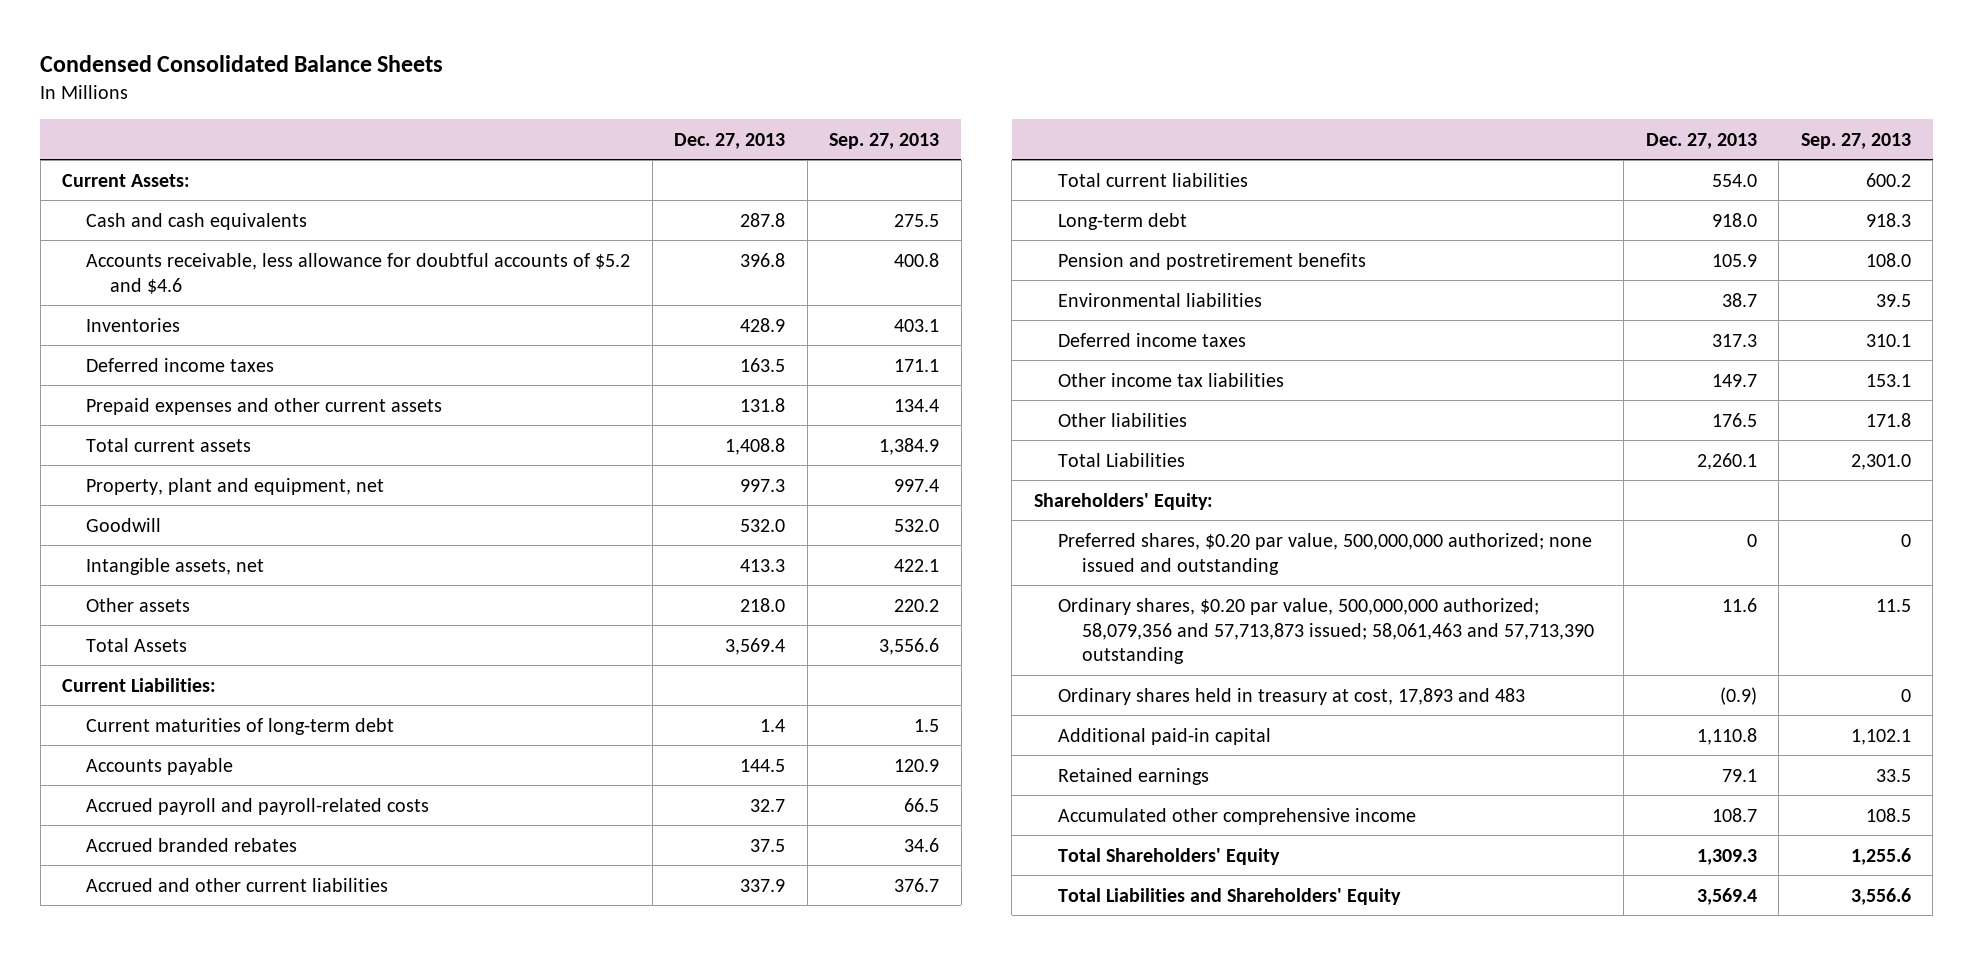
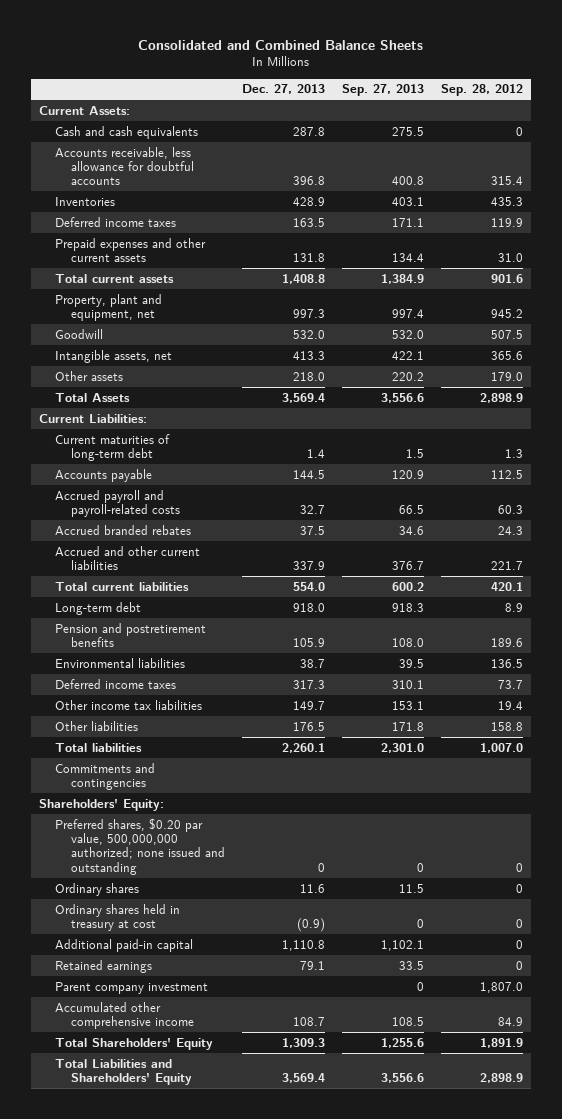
- Condensed Consolidated Balance Sheets
+ Consolidated and Combined Balance Sheets
- | Dec. 27, 2013 | Sep. 27, 2013
+ | Dec. 27, 2013 | Sep. 27, 2013 | Sep. 28, 2012
- Accounts receivable, less allowance for doubtful accounts of $5.2 and $4.6 | 396.8 | 400.8
+ Accounts receivable, less allowance for doubtful accounts | 396.8 | 400.8 | 315.4
- Total Liabilities | 2,260.1 | 2,301.0
+ Total liabilities | 2,260.1 | 2,301.0 | 1,007.0
+ Commitments and contingencies
- Ordinary shares, $0.20 par value, 500,000,000 authorized; 58,079,356 and 57,713,873 issued; 58,061,463 and 57,713,390 outstanding | 11.6 | 11.5
- Ordinary shares held in treasury at cost, 17,893 and 483 | (0.9) | 0
+ Ordinary shares | 11.6 | 11.5 | 0
+ Ordinary shares held in treasury at cost | (0.9) | 0 | 0
+ Parent company investment | | 0 | 1,807.0

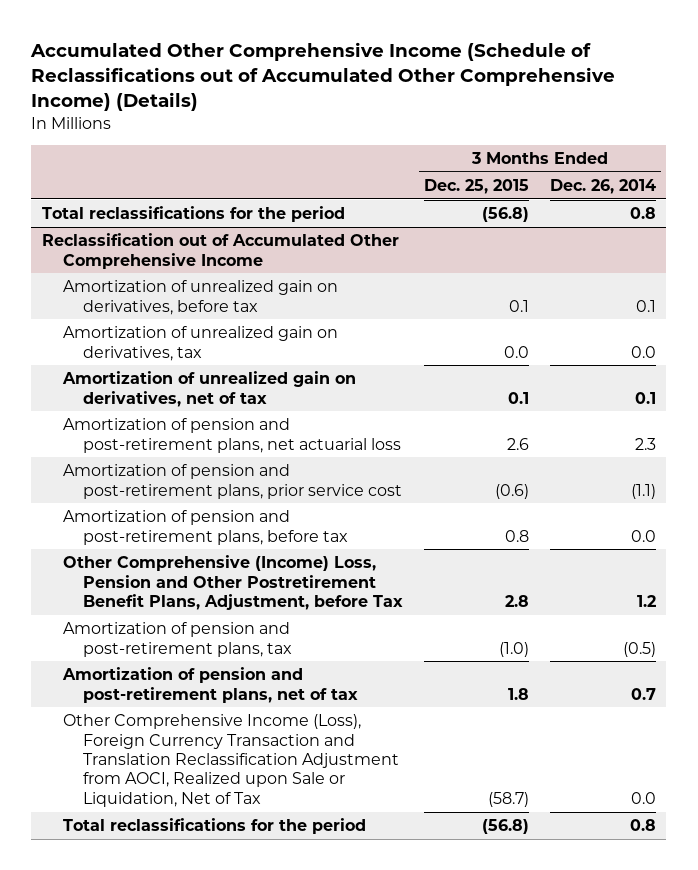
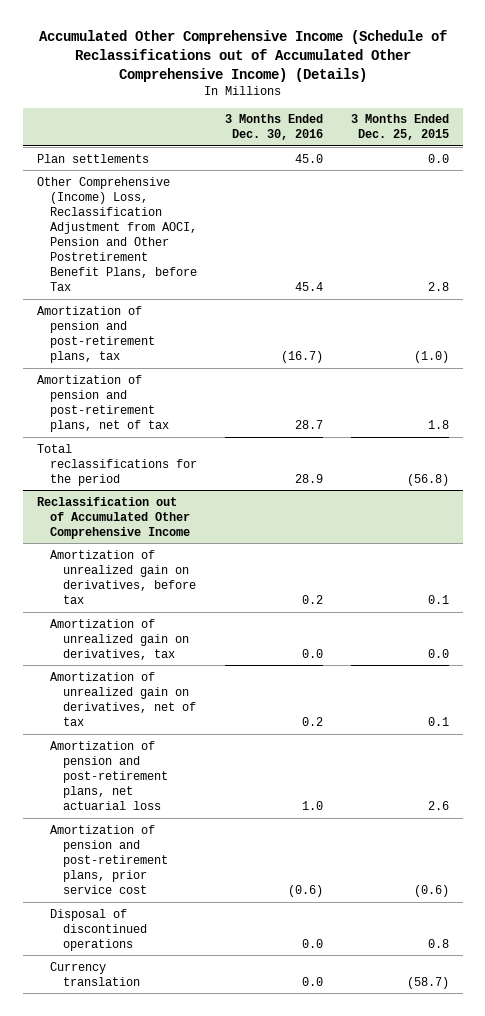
- | 3 Months Ended Dec. 25, 2015 | 3 Months Ended Dec. 26, 2014
+ | 3 Months Ended Dec. 30, 2016 | 3 Months Ended Dec. 25, 2015
+ Plan settlements | 45.0 | 0.0
+ Other Comprehensive (Income) Loss, Reclassification Adjustment from AOCI, Pension and Other Postretirement Benefit Plans, before Tax | 45.4 | 2.8
+ Amortization of pension and post-retirement plans, tax | (16.7) | (1.0)
+ Amortization of pension and post-retirement plans, net of tax | 28.7 | 1.8
@ Reclassification out of Accumulated Other Comprehensive Income
- Amortization of pension and post-retirement plans, before tax | 0.8 | 0.0
- Other Comprehensive (Income) Loss, Pension and Other Postretirement Benefit Plans, Adjustment, before Tax | 2.8 | 1.2
- Amortization of pension and post-retirement plans, tax | (1.0) | (0.5)
- Amortization of pension and post-retirement plans, net of tax | 1.8 | 0.7
- Other Comprehensive Income (Loss), Foreign Currency Transaction and Translation Reclassification Adjustment from AOCI, Realized upon Sale or Liquidation, Net of Tax | (58.7) | 0.0
- Total reclassifications for the period | (56.8) | 0.8
+ Disposal of discontinued operations | 0.0 | 0.8
+ Currency translation | 0.0 | (58.7)

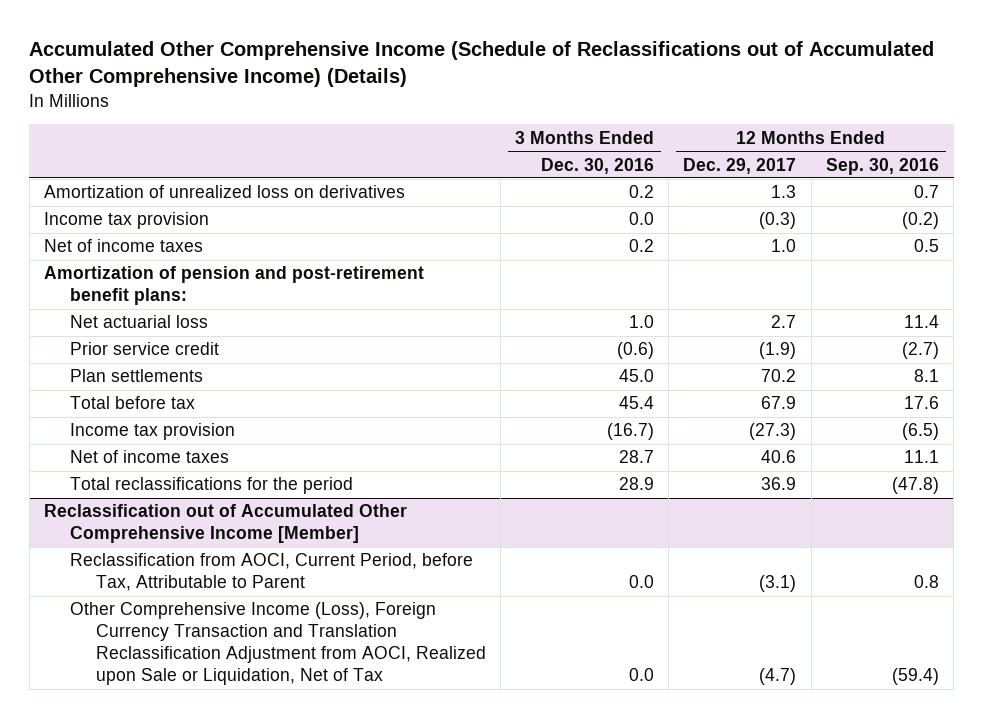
- | 3 Months Ended Dec. 30, 2016 | 3 Months Ended Dec. 25, 2015
+ | 3 Months Ended Dec. 30, 2016 | 12 Months Ended Dec. 29, 2017 | 12 Months Ended Sep. 30, 2016
+ Amortization of unrealized loss on derivatives | 0.2 | 1.3 | 0.7
+ Income tax provision | 0.0 | (0.3) | (0.2)
+ Net of income taxes | 0.2 | 1.0 | 0.5
+ Amortization of pension and post-retirement benefit plans:
+ Net actuarial loss | 1.0 | 2.7 | 11.4
+ Prior service credit | (0.6) | (1.9) | (2.7)
- Other Comprehensive (Income) Loss, Reclassification Adjustment from AOCI, Pension and Other Postretirement Benefit Plans, before Tax | 45.4 | 2.8
- Amortization of pension and post-retirement plans, tax | (16.7) | (1.0)
- Amortization of pension and post-retirement plans, net of tax | 28.7 | 1.8
+ Total before tax | 45.4 | 67.9 | 17.6
+ Income tax provision | (16.7) | (27.3) | (6.5)
+ Net of income taxes | 28.7 | 40.6 | 11.1
- Reclassification out of Accumulated Other Comprehensive Income
- Amortization of unrealized gain on derivatives, before tax | 0.2 | 0.1
- Amortization of unrealized gain on derivatives, tax | 0.0 | 0.0
- Amortization of unrealized gain on derivatives, net of tax | 0.2 | 0.1
- Amortization of pension and post-retirement plans, net actuarial loss | 1.0 | 2.6
- Amortization of pension and post-retirement plans, prior service cost | (0.6) | (0.6)
- Disposal of discontinued operations | 0.0 | 0.8
- Currency translation | 0.0 | (58.7)
+ Reclassification out of Accumulated Other Comprehensive Income [Member]
+ Reclassification from AOCI, Current Period, before Tax, Attributable to Parent | 0.0 | (3.1) | 0.8
+ Other Comprehensive Income (Loss), Foreign Currency Transaction and Translation Reclassification Adjustment from AOCI, Realized upon Sale or Liquidation, Net of Tax | 0.0 | (4.7) | (59.4)

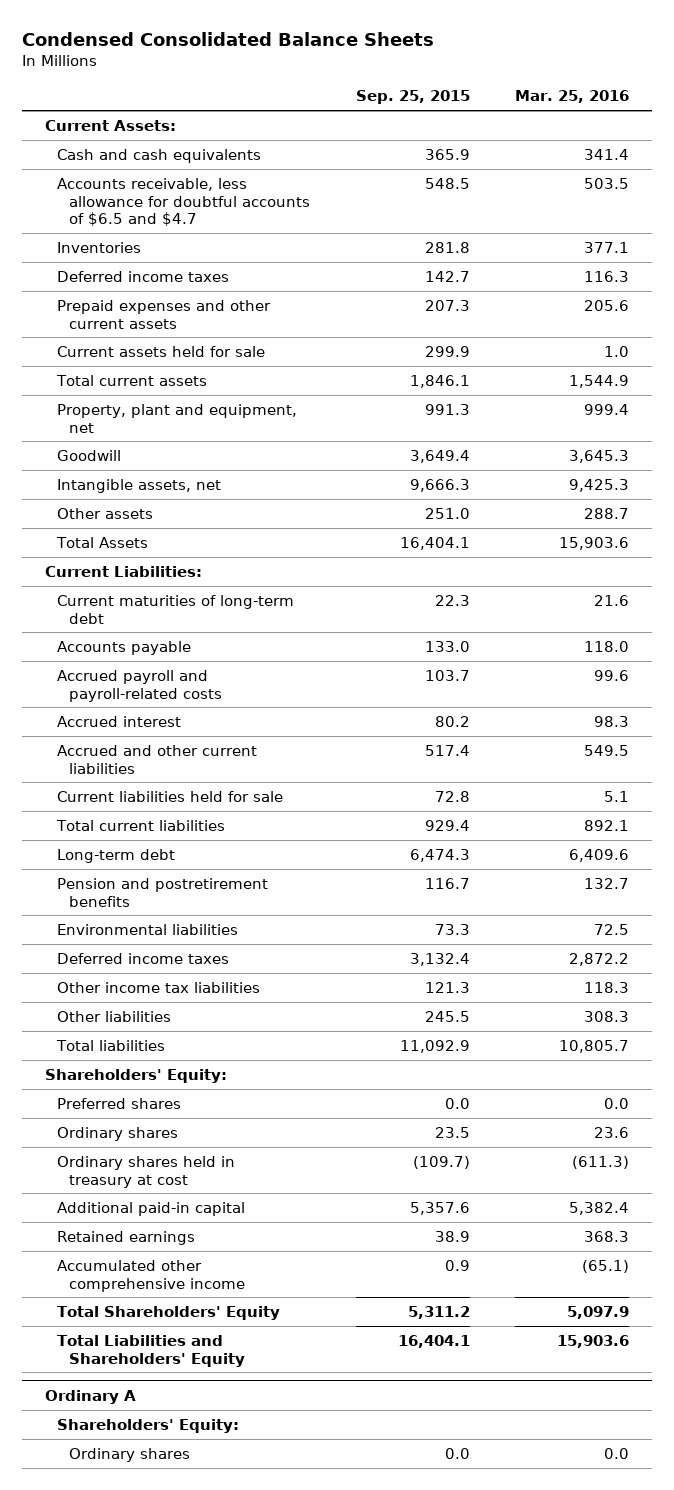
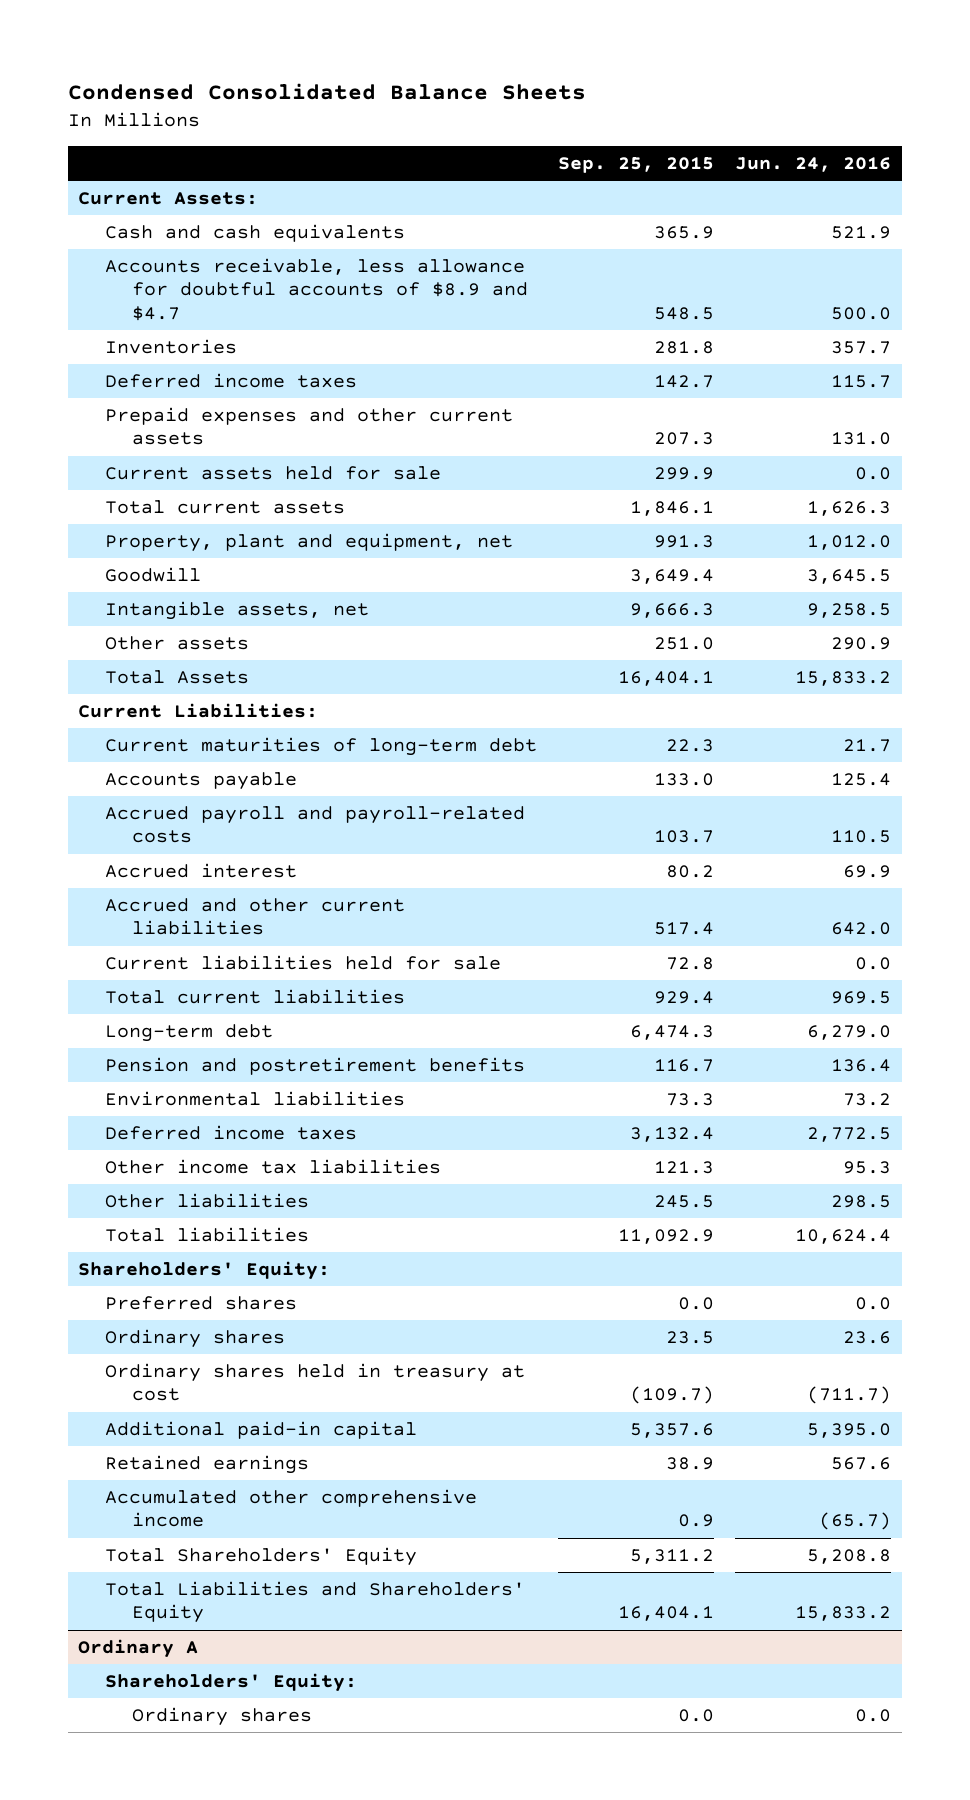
- | Sep. 25, 2015 | Mar. 25, 2016
+ | Sep. 25, 2015 | Jun. 24, 2016
- Accounts receivable, less allowance for doubtful accounts of $6.5 and $4.7 | 548.5 | 503.5
+ Accounts receivable, less allowance for doubtful accounts of $8.9 and $4.7 | 548.5 | 500.0

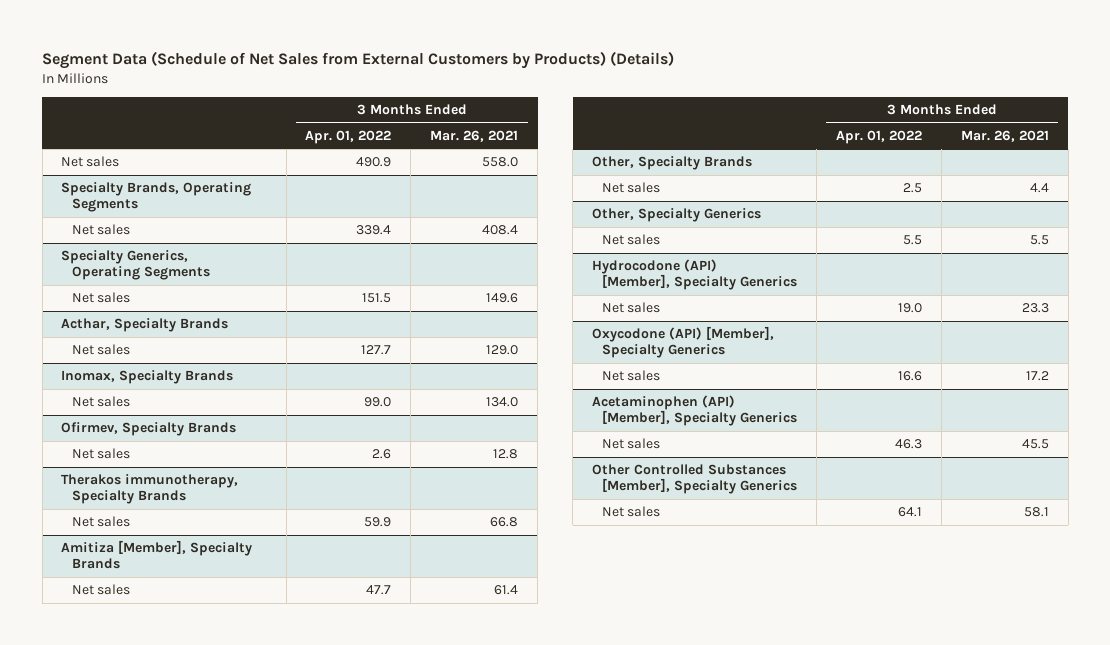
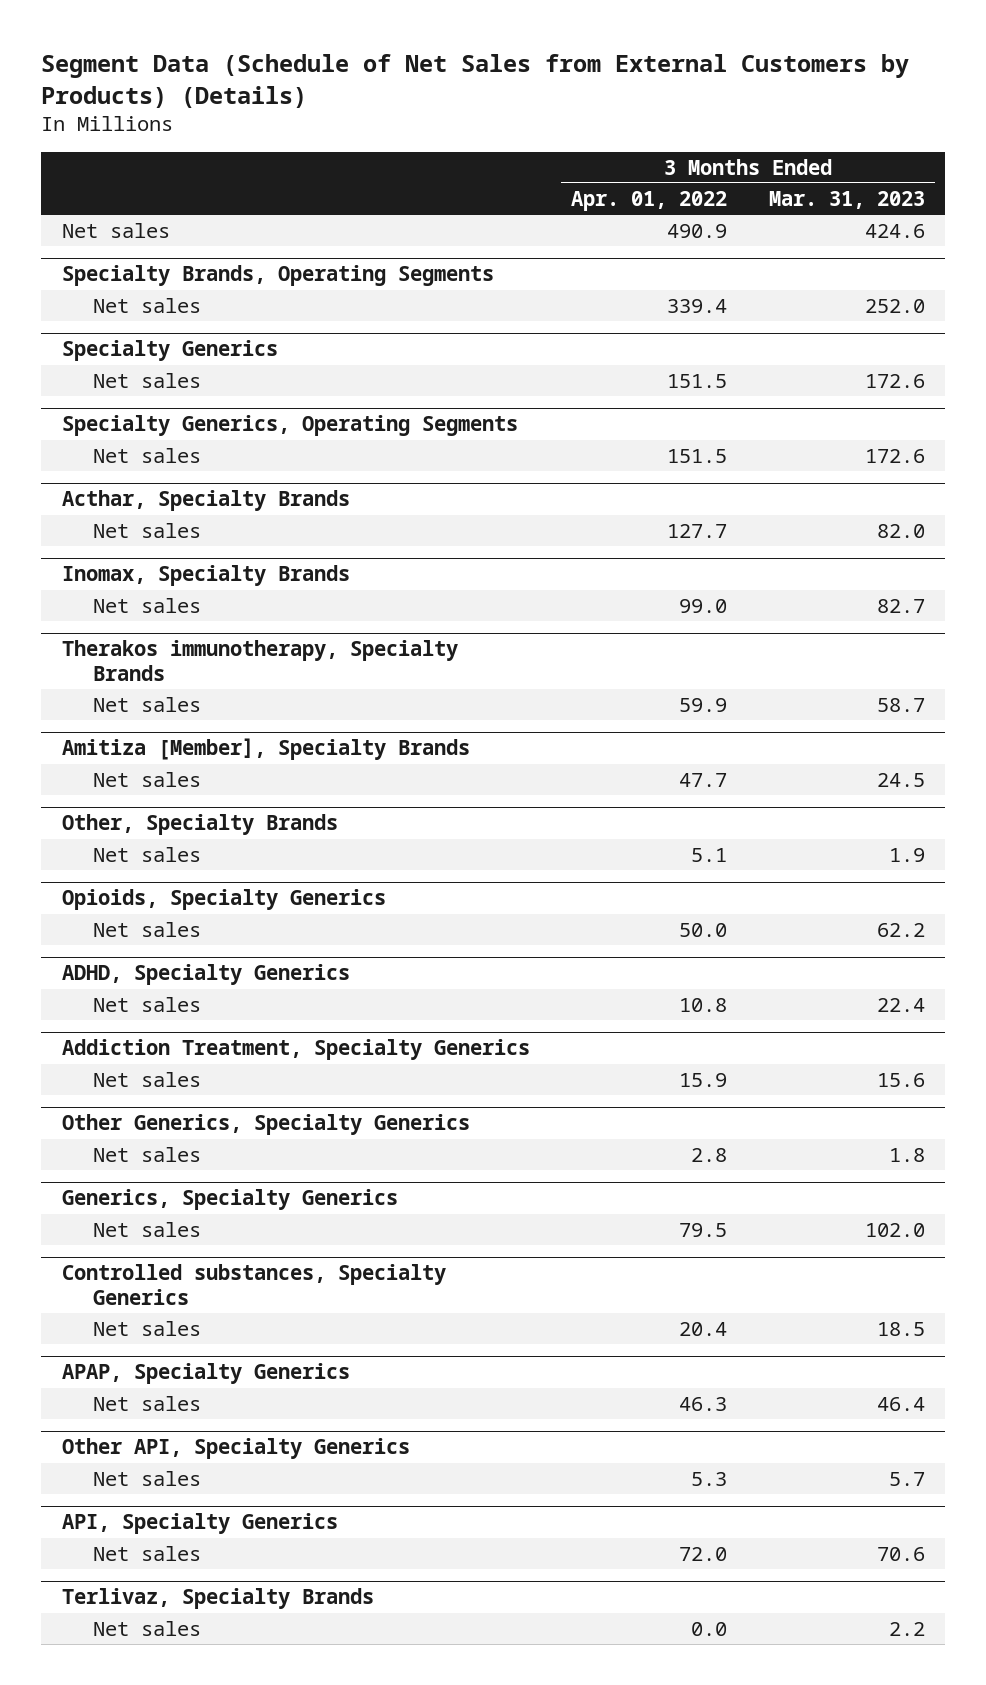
- | 3 Months Ended Apr. 01, 2022 | 3 Months Ended Mar. 26, 2021
+ | 3 Months Ended Apr. 01, 2022 | 3 Months Ended Mar. 31, 2023
+ Specialty Generics
+ Net sales | 151.5 | 172.6
- Ofirmev, Specialty Brands
- Net sales | 2.6 | 12.8
@ Other, Specialty Brands
- Net sales | 2.5 | 4.4
- Other, Specialty Generics
- Net sales | 5.5 | 5.5
- Hydrocodone (API) [Member], Specialty Generics
- Net sales | 19.0 | 23.3
- Oxycodone (API) [Member], Specialty Generics
- Net sales | 16.6 | 17.2
- Acetaminophen (API) [Member], Specialty Generics
@ Other, Specialty Brands
+ Net sales | 5.1 | 1.9
+ Opioids, Specialty Generics
+ Net sales | 50.0 | 62.2
+ ADHD, Specialty Generics
+ Net sales | 10.8 | 22.4
+ Addiction Treatment, Specialty Generics
+ Net sales | 15.9 | 15.6
+ Other Generics, Specialty Generics
+ Net sales | 2.8 | 1.8
+ Generics, Specialty Generics
+ Net sales | 79.5 | 102.0
+ Controlled substances, Specialty Generics
+ Net sales | 20.4 | 18.5
+ APAP, Specialty Generics
- Other Controlled Substances [Member], Specialty Generics
- Net sales | 64.1 | 58.1
+ Other API, Specialty Generics
+ Net sales | 5.3 | 5.7
+ API, Specialty Generics
+ Net sales | 72.0 | 70.6
+ Terlivaz, Specialty Brands
+ Net sales | 0.0 | 2.2

